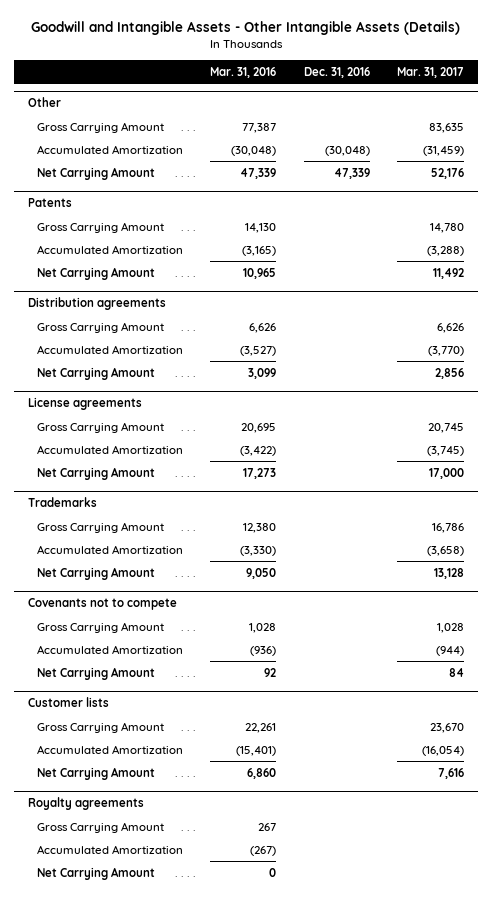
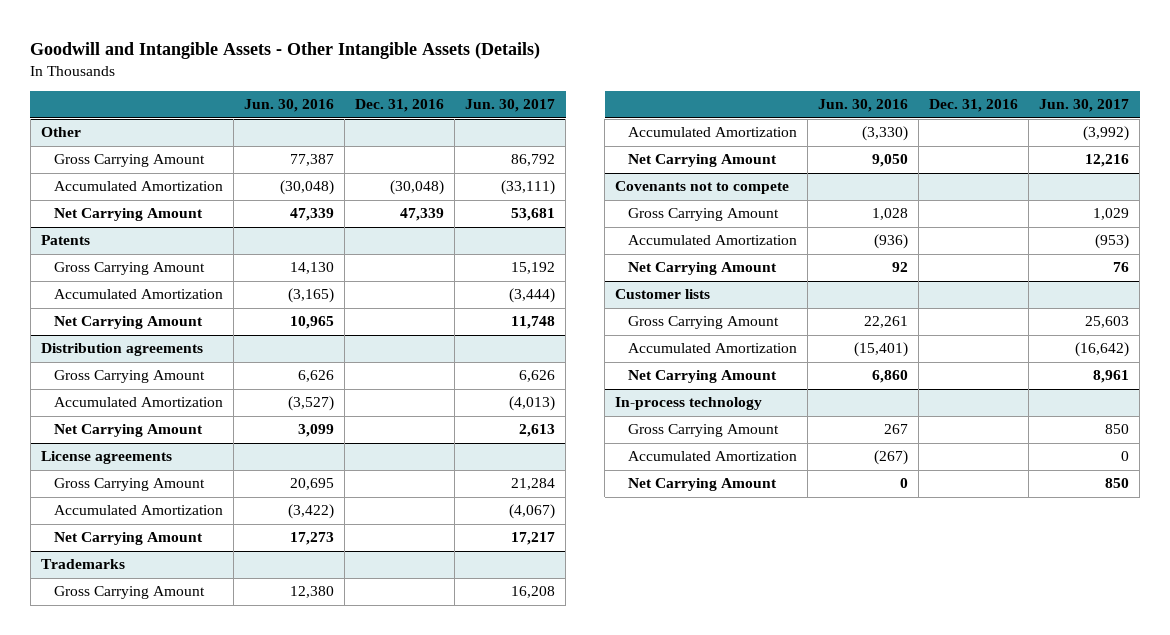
- | Mar. 31, 2016 | Dec. 31, 2016 | Mar. 31, 2017
+ | Jun. 30, 2016 | Dec. 31, 2016 | Jun. 30, 2017
- Royalty agreements
+ In-process technology

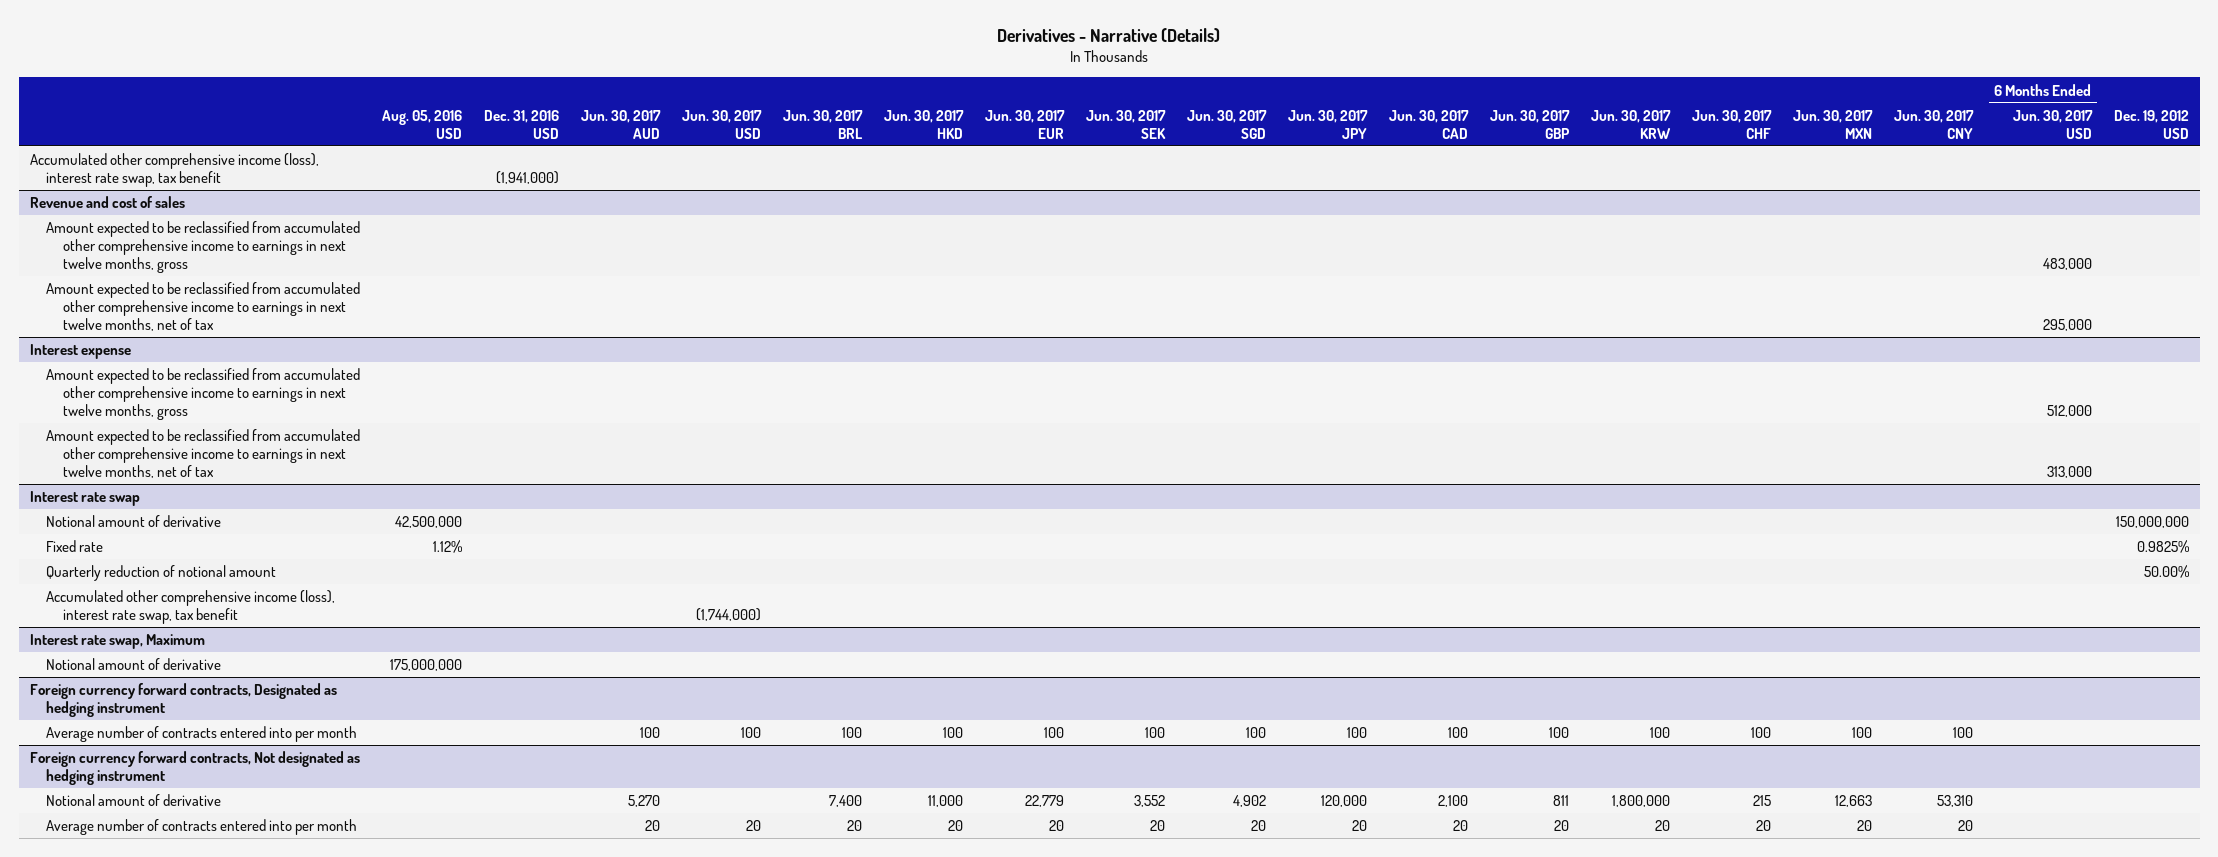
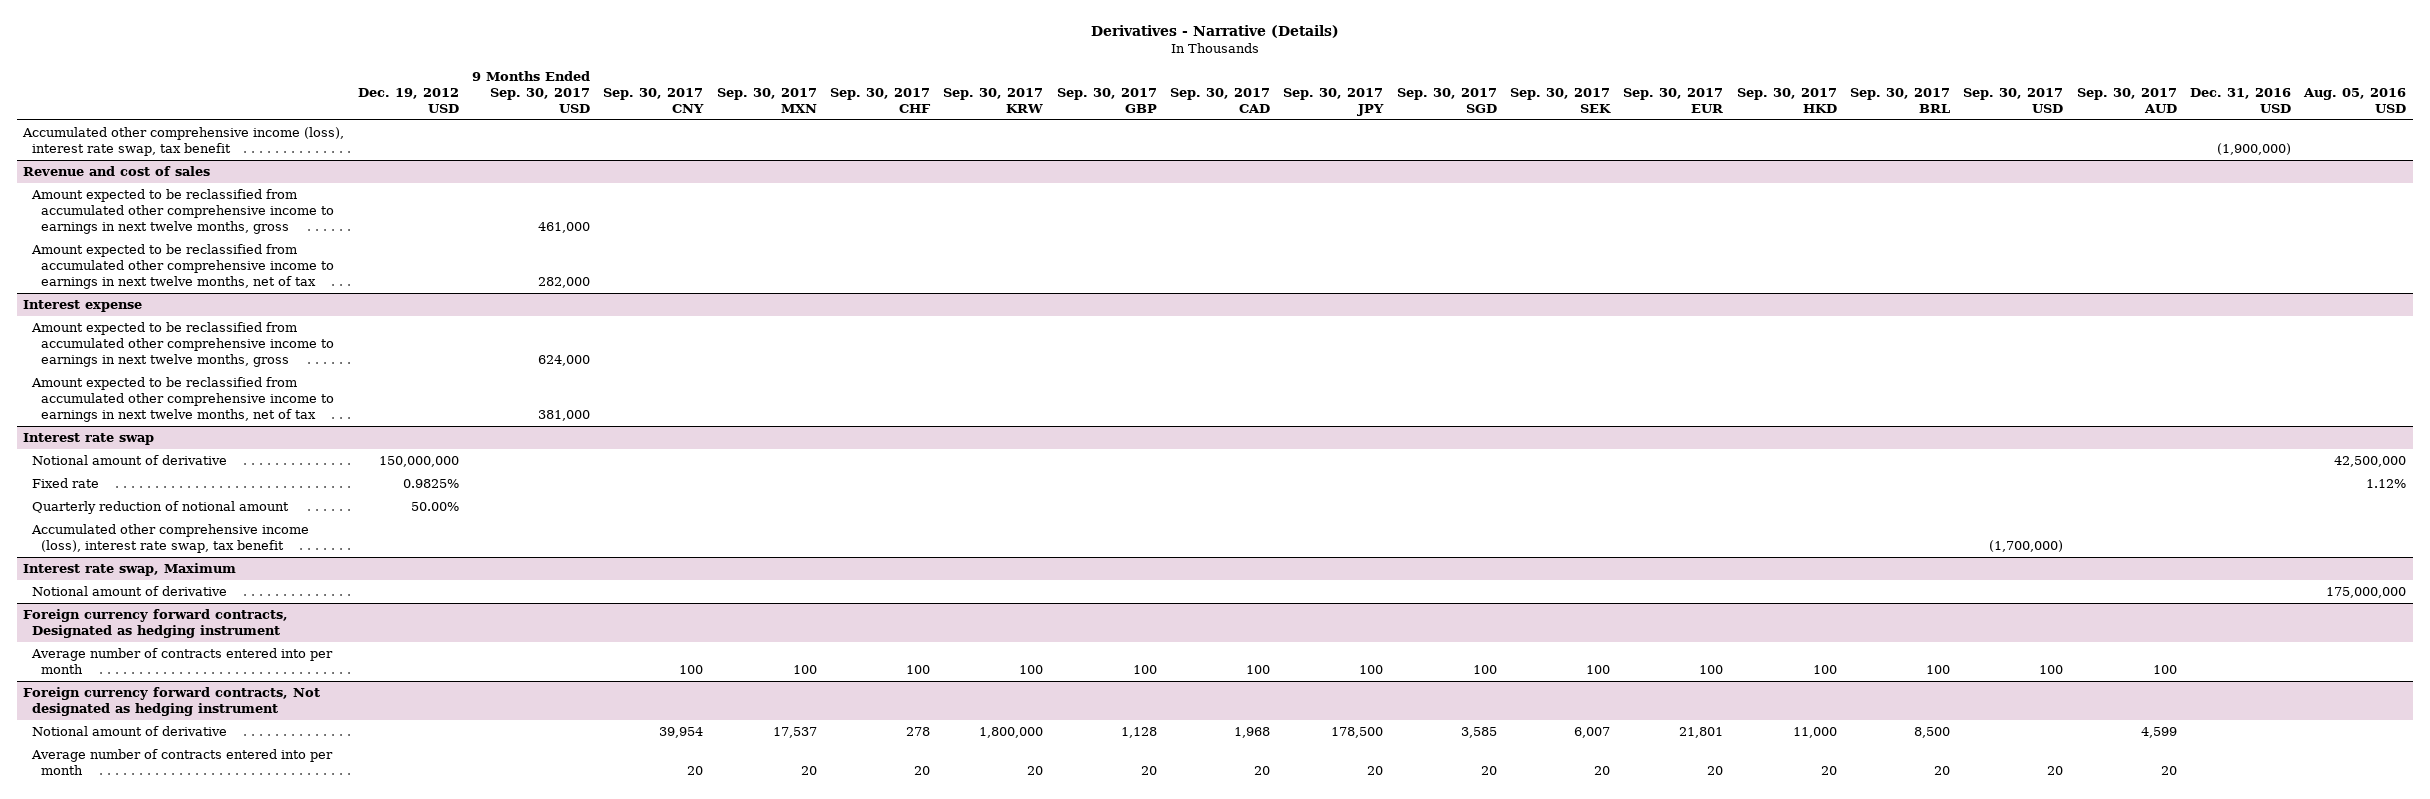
- | Aug. 05, 2016 USD | Dec. 31, 2016 USD | Jun. 30, 2017 AUD | Jun. 30, 2017 USD | Jun. 30, 2017 BRL | Jun. 30, 2017 HKD | Jun. 30, 2017 EUR | Jun. 30, 2017 SEK | Jun. 30, 2017 SGD | Jun. 30, 2017 JPY | Jun. 30, 2017 CAD | Jun. 30, 2017 GBP | Jun. 30, 2017 KRW | Jun. 30, 2017 CHF | Jun. 30, 2017 MXN | Jun. 30, 2017 CNY | 6 Months Ended Jun. 30, 2017 USD | Dec. 19, 2012 USD
+ | Dec. 19, 2012 USD | 9 Months Ended Sep. 30, 2017 USD | Sep. 30, 2017 CNY | Sep. 30, 2017 MXN | Sep. 30, 2017 CHF | Sep. 30, 2017 KRW | Sep. 30, 2017 GBP | Sep. 30, 2017 CAD | Sep. 30, 2017 JPY | Sep. 30, 2017 SGD | Sep. 30, 2017 SEK | Sep. 30, 2017 EUR | Sep. 30, 2017 HKD | Sep. 30, 2017 BRL | Sep. 30, 2017 USD | Sep. 30, 2017 AUD | Dec. 31, 2016 USD | Aug. 05, 2016 USD
- Accumulated other comprehensive income (loss), interest rate swap, tax benefit | | (1,941,000) | | | | | | | | | | | | | | | |
+ Accumulated other comprehensive income (loss), interest rate swap, tax benefit | | | | | | | | | | | | | | | | | (1,900,000) |

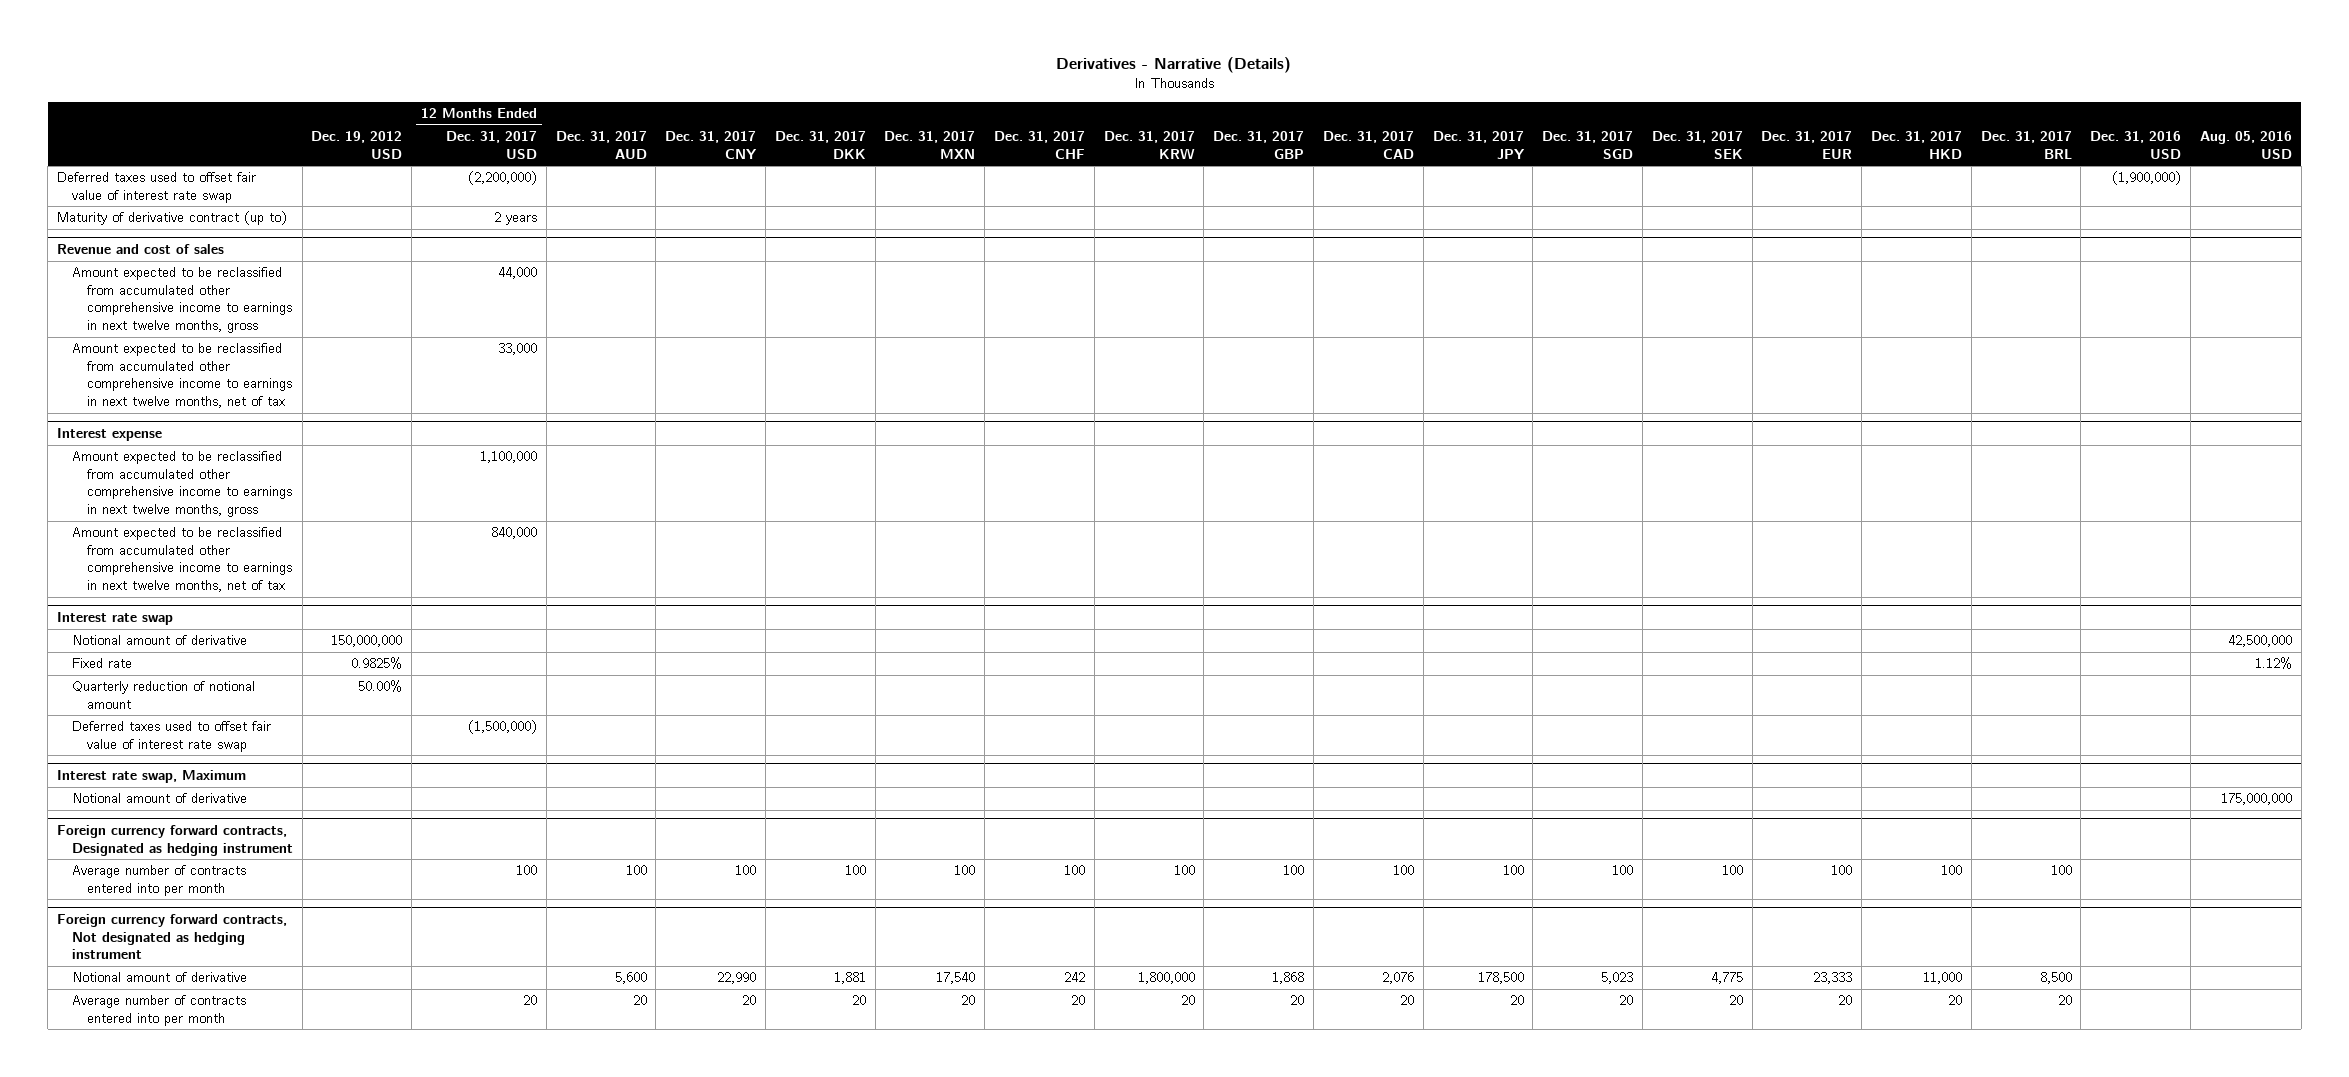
- | Dec. 19, 2012 USD | 9 Months Ended Sep. 30, 2017 USD | Sep. 30, 2017 CNY | Sep. 30, 2017 MXN | Sep. 30, 2017 CHF | Sep. 30, 2017 KRW | Sep. 30, 2017 GBP | Sep. 30, 2017 CAD | Sep. 30, 2017 JPY | Sep. 30, 2017 SGD | Sep. 30, 2017 SEK | Sep. 30, 2017 EUR | Sep. 30, 2017 HKD | Sep. 30, 2017 BRL | Sep. 30, 2017 USD | Sep. 30, 2017 AUD | Dec. 31, 2016 USD | Aug. 05, 2016 USD
+ | Dec. 19, 2012 USD | 12 Months Ended Dec. 31, 2017 USD | Dec. 31, 2017 AUD | Dec. 31, 2017 CNY | Dec. 31, 2017 DKK | Dec. 31, 2017 MXN | Dec. 31, 2017 CHF | Dec. 31, 2017 KRW | Dec. 31, 2017 GBP | Dec. 31, 2017 CAD | Dec. 31, 2017 JPY | Dec. 31, 2017 SGD | Dec. 31, 2017 SEK | Dec. 31, 2017 EUR | Dec. 31, 2017 HKD | Dec. 31, 2017 BRL | Dec. 31, 2016 USD | Aug. 05, 2016 USD
- Accumulated other comprehensive income (loss), interest rate swap, tax benefit | | | | | | | | | | | | | | | | | (1,900,000) |
+ Deferred taxes used to offset fair value of interest rate swap | | (2,200,000) | | | | | | | | | | | | | | | (1,900,000) |
+ Maturity of derivative contract (up to) | | 2 years | | | | | | | | | | | | | | | |
@ Interest rate swap
- Accumulated other comprehensive income (loss), interest rate swap, tax benefit | | | | | | | | | | | | | | | (1,700,000) | | |
+ Deferred taxes used to offset fair value of interest rate swap | | (1,500,000) | | | | | | | | | | | | | | | |

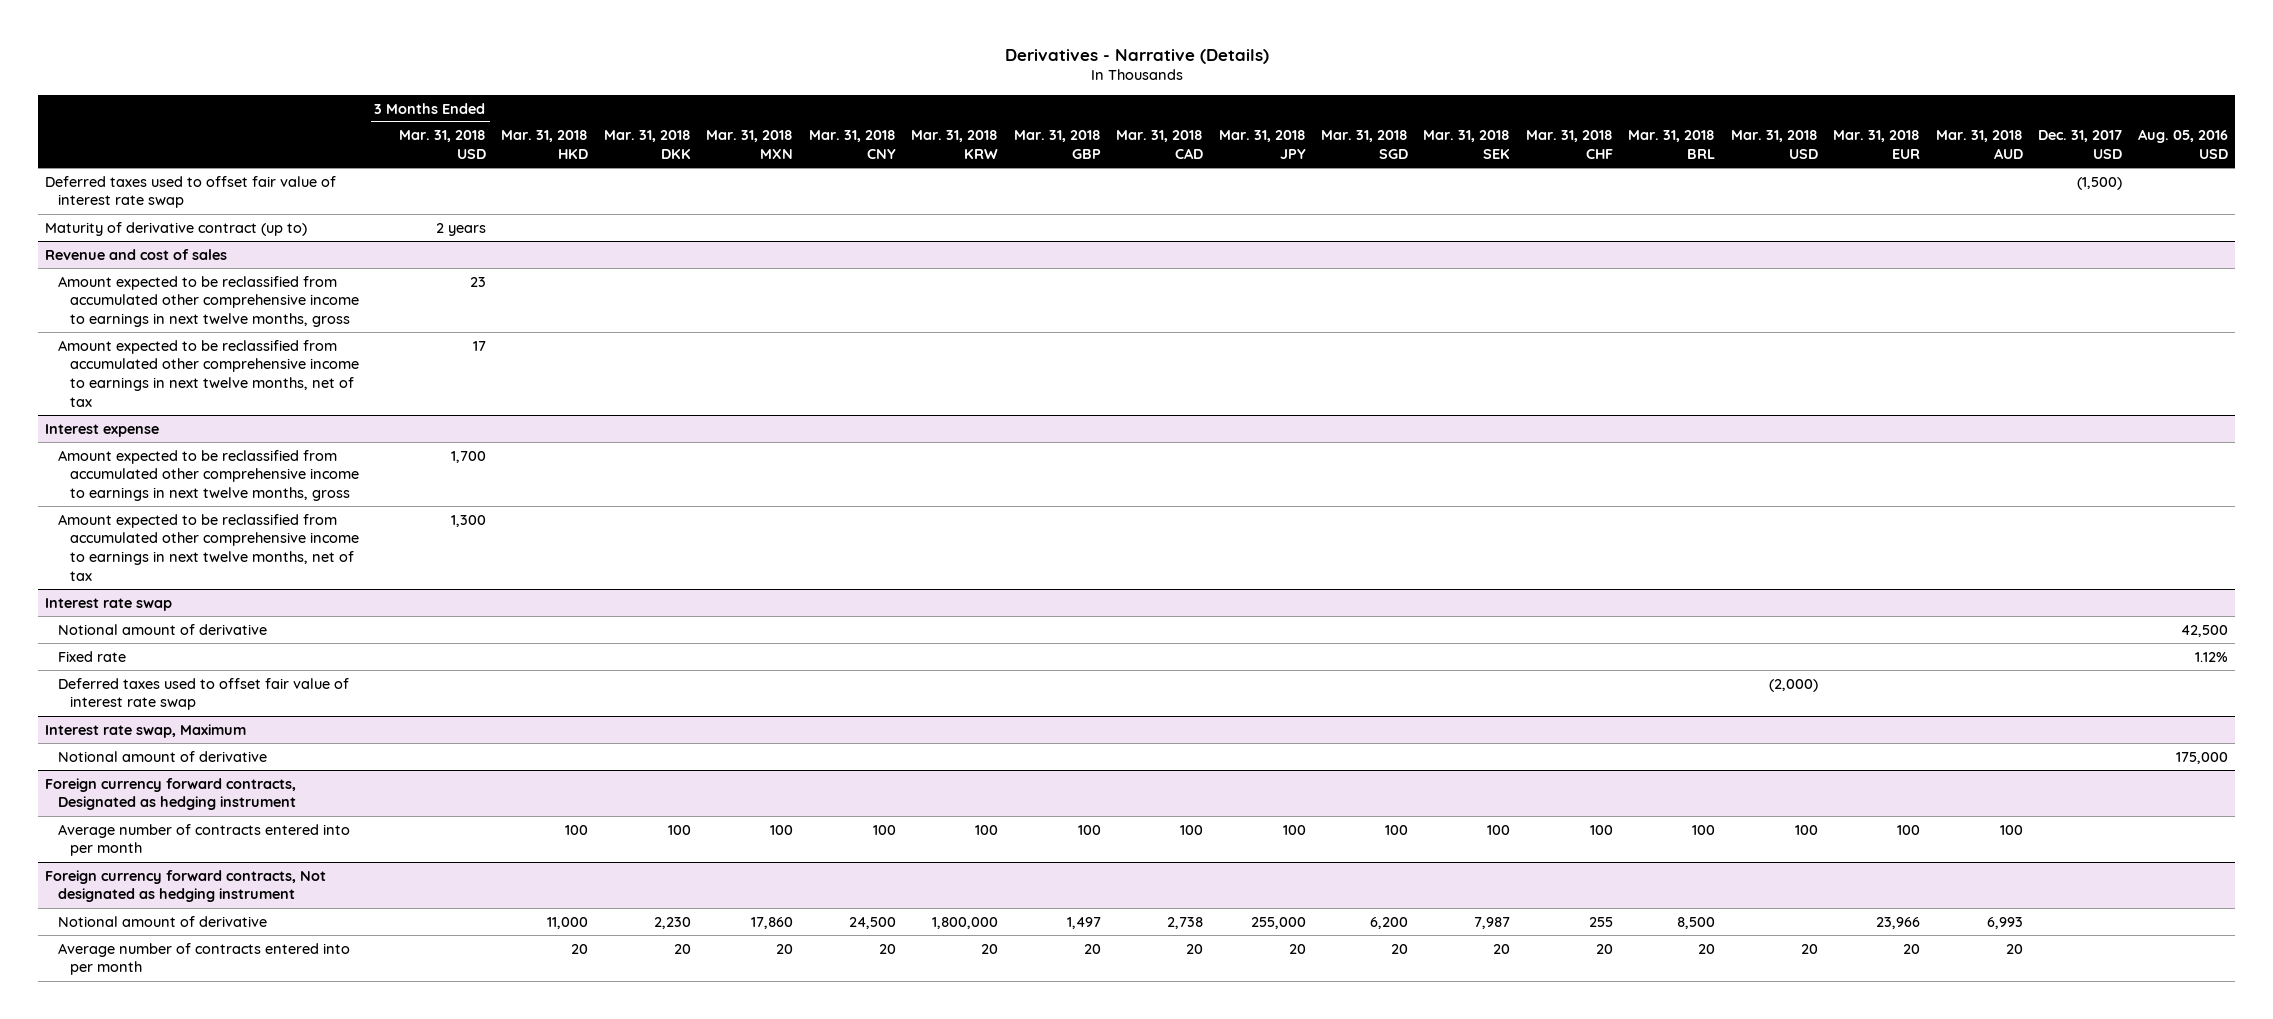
- | Dec. 19, 2012 USD | 12 Months Ended Dec. 31, 2017 USD | Dec. 31, 2017 AUD | Dec. 31, 2017 CNY | Dec. 31, 2017 DKK | Dec. 31, 2017 MXN | Dec. 31, 2017 CHF | Dec. 31, 2017 KRW | Dec. 31, 2017 GBP | Dec. 31, 2017 CAD | Dec. 31, 2017 JPY | Dec. 31, 2017 SGD | Dec. 31, 2017 SEK | Dec. 31, 2017 EUR | Dec. 31, 2017 HKD | Dec. 31, 2017 BRL | Dec. 31, 2016 USD | Aug. 05, 2016 USD
+ | 3 Months Ended Mar. 31, 2018 USD | Mar. 31, 2018 HKD | Mar. 31, 2018 DKK | Mar. 31, 2018 MXN | Mar. 31, 2018 CNY | Mar. 31, 2018 KRW | Mar. 31, 2018 GBP | Mar. 31, 2018 CAD | Mar. 31, 2018 JPY | Mar. 31, 2018 SGD | Mar. 31, 2018 SEK | Mar. 31, 2018 CHF | Mar. 31, 2018 BRL | Mar. 31, 2018 USD | Mar. 31, 2018 EUR | Mar. 31, 2018 AUD | Dec. 31, 2017 USD | Aug. 05, 2016 USD
@ Interest rate swap
- Notional amount of derivative | 150,000,000 | | | | | | | | | | | | | | | | | 42,500,000
+ Notional amount of derivative | | | | | | | | | | | | | | | | | | 42,500
- Quarterly reduction of notional amount | 50.00% | | | | | | | | | | | | | | | | |
@ Interest rate swap, Maximum
- Notional amount of derivative | | | | | | | | | | | | | | | | | | 175,000,000
+ Notional amount of derivative | | | | | | | | | | | | | | | | | | 175,000

